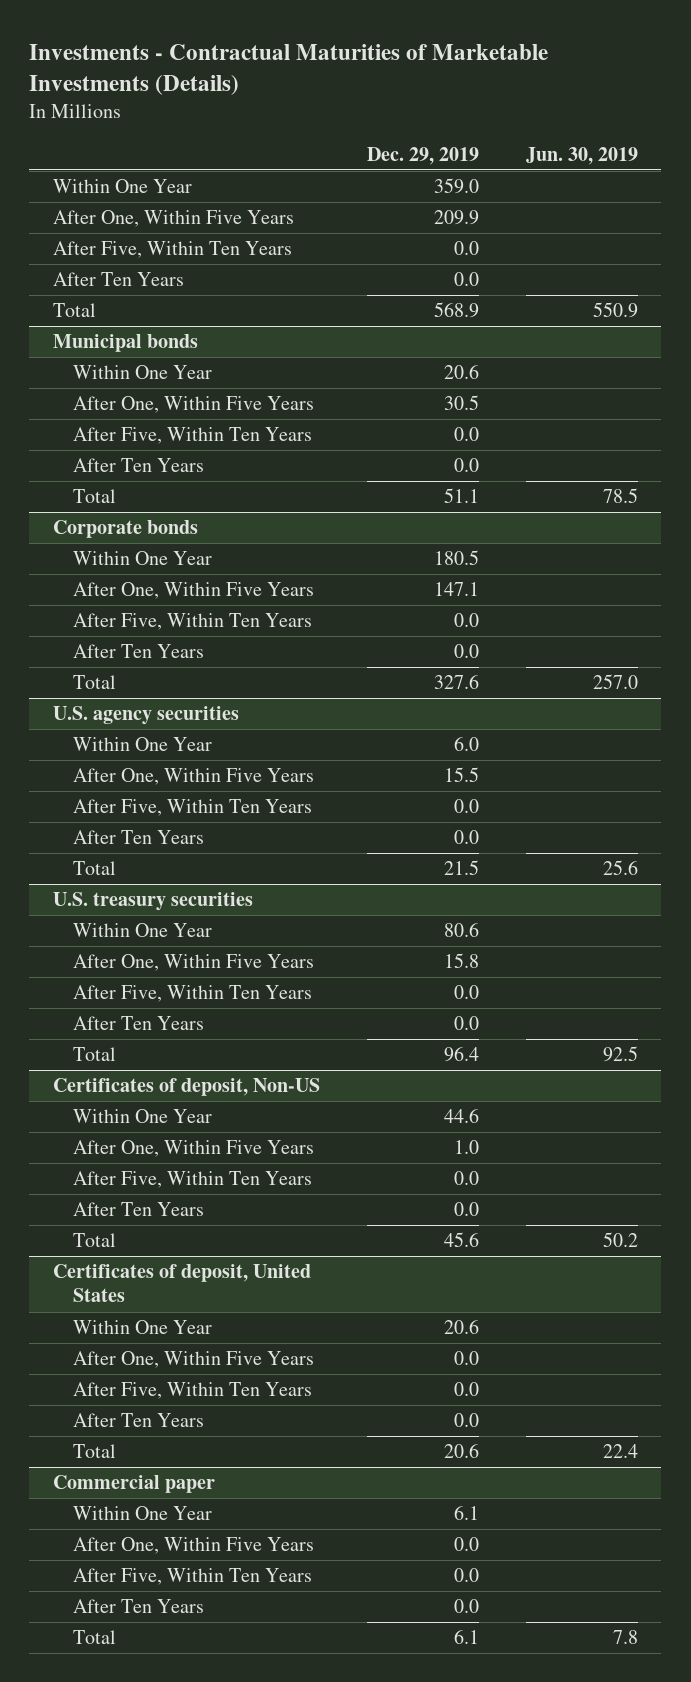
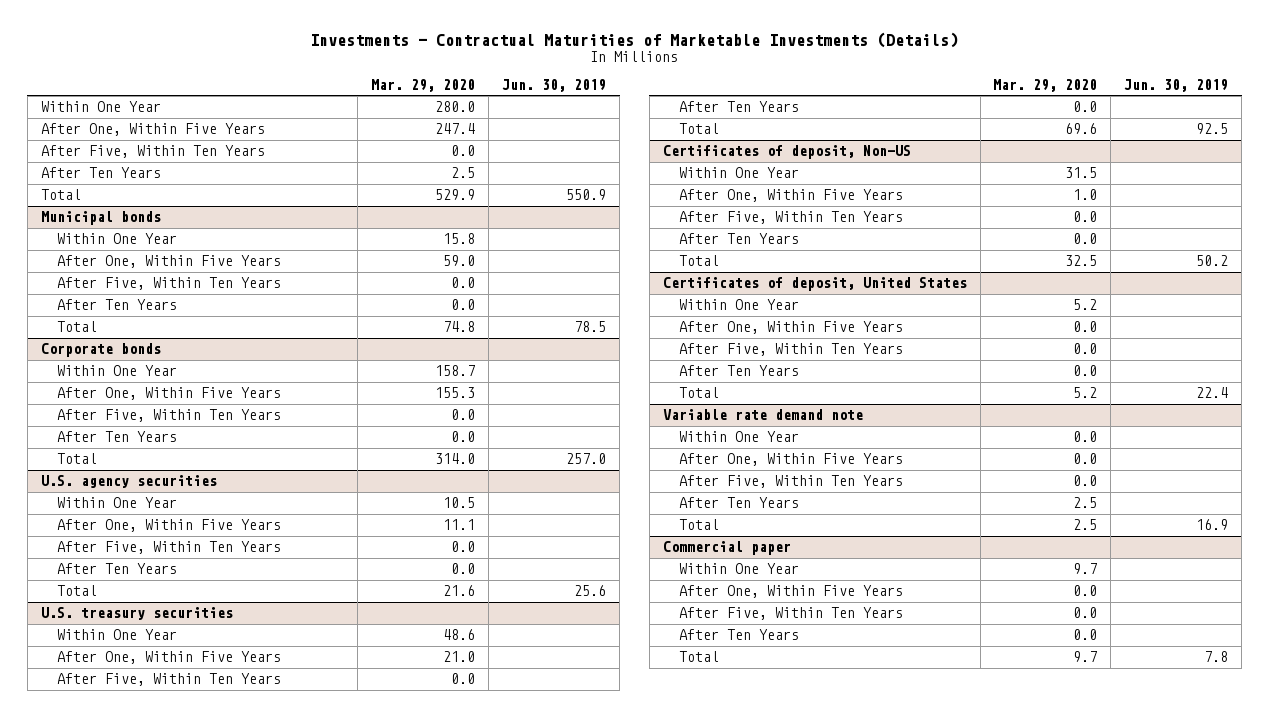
- | Dec. 29, 2019 | Jun. 30, 2019
+ | Mar. 29, 2020 | Jun. 30, 2019
+ Variable rate demand note
+ Within One Year | 0.0 |
+ After One, Within Five Years | 0.0 |
+ After Five, Within Ten Years | 0.0 |
+ After Ten Years | 2.5 |
+ Total | 2.5 | 16.9

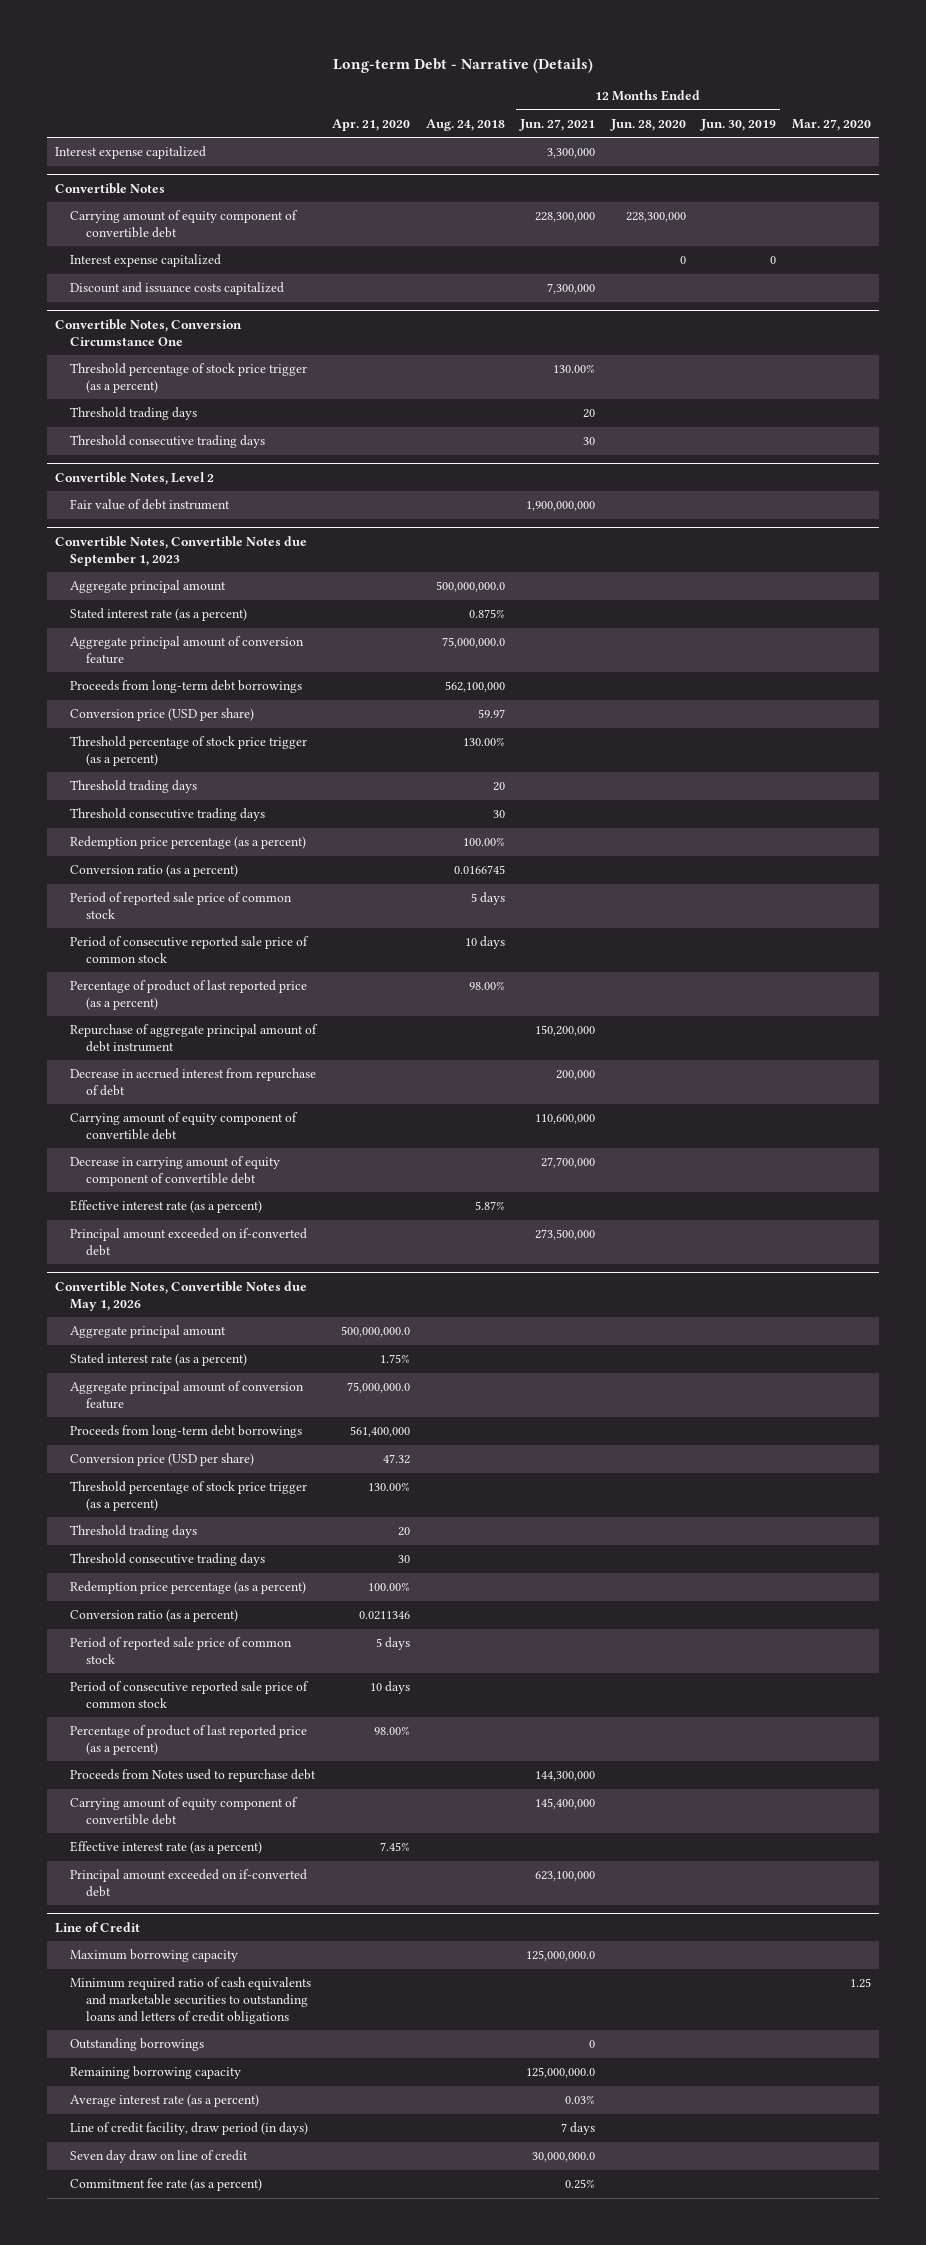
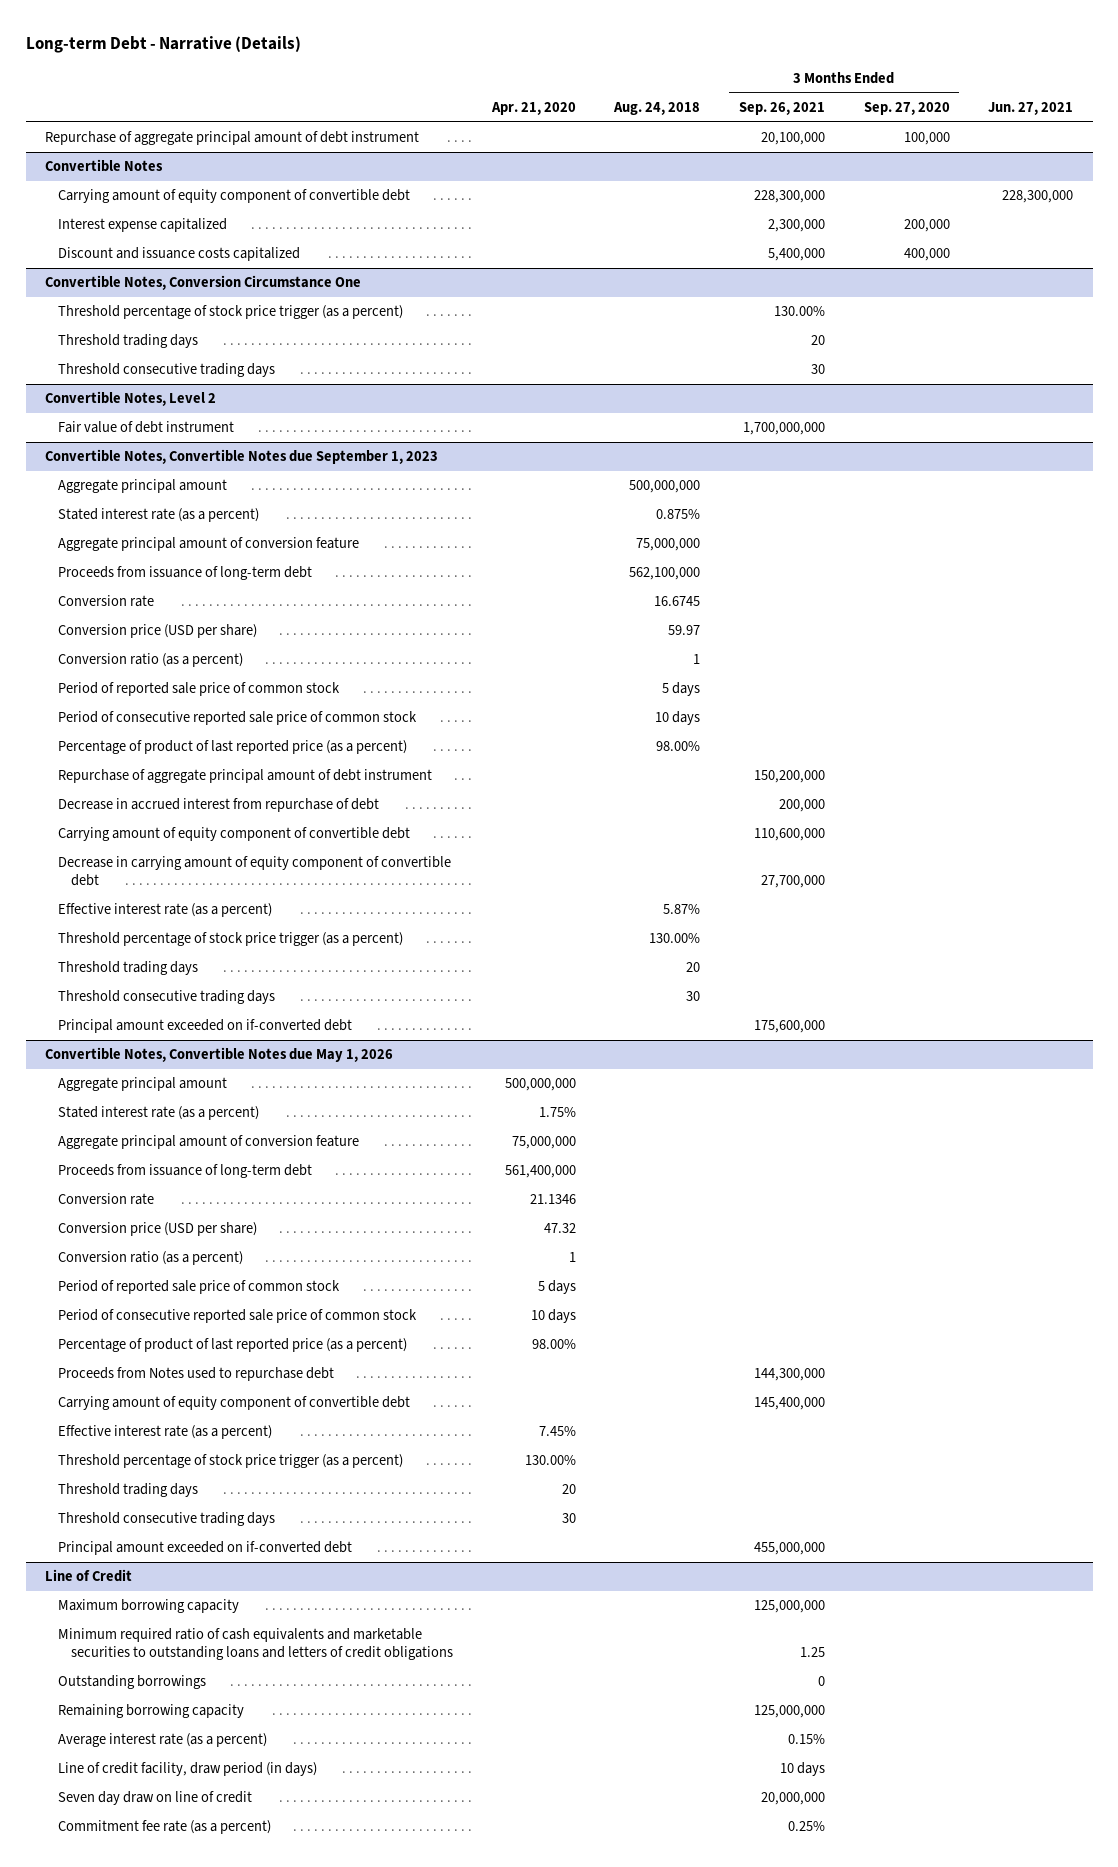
- | Apr. 21, 2020 | Aug. 24, 2018 | 12 Months Ended Jun. 27, 2021 | 12 Months Ended Jun. 28, 2020 | 12 Months Ended Jun. 30, 2019 | Mar. 27, 2020
+ | Apr. 21, 2020 | Aug. 24, 2018 | 3 Months Ended Sep. 26, 2021 | 3 Months Ended Sep. 27, 2020 | Jun. 27, 2021
- Interest expense capitalized | | | 3,300,000 | | |
+ Repurchase of aggregate principal amount of debt instrument | | | 20,100,000 | 100,000 |
@ Convertible Notes, Convertible Notes due September 1, 2023
- Aggregate principal amount | | 500,000,000.0 | | | |
+ Aggregate principal amount | | 500,000,000 | | |
- Aggregate principal amount of conversion feature | | 75,000,000.0 | | | |
- Proceeds from long-term debt borrowings | | 562,100,000 | | | |
+ Aggregate principal amount of conversion feature | | 75,000,000 | | |
+ Proceeds from issuance of long-term debt | | 562,100,000 | | |
+ Conversion rate | | 16.6745 | | |
- Redemption price percentage (as a percent) | | 100.00% | | | |
- Conversion ratio (as a percent) | | 0.0166745 | | | |
+ Conversion ratio (as a percent) | | 1 | | |
moved down: Threshold percentage of stock price trigger (as a percent) | | 130.00% | | |
moved down: Threshold trading days | | 20 | | |
moved down: Threshold consecutive trading days | | 30 | | |
@ Convertible Notes, Convertible Notes due May 1, 2026
- Aggregate principal amount | 500,000,000.0 | | | | |
+ Aggregate principal amount | 500,000,000 | | | |
- Aggregate principal amount of conversion feature | 75,000,000.0 | | | | |
- Proceeds from long-term debt borrowings | 561,400,000 | | | | |
+ Aggregate principal amount of conversion feature | 75,000,000 | | | |
+ Proceeds from issuance of long-term debt | 561,400,000 | | | |
+ Conversion rate | 21.1346 | | | |
- Redemption price percentage (as a percent) | 100.00% | | | | |
- Conversion ratio (as a percent) | 0.0211346 | | | | |
+ Conversion ratio (as a percent) | 1 | | | |
moved down: Threshold percentage of stock price trigger (as a percent) | 130.00% | | | |
moved down: Threshold trading days | 20 | | | |
moved down: Threshold consecutive trading days | 30 | | | |

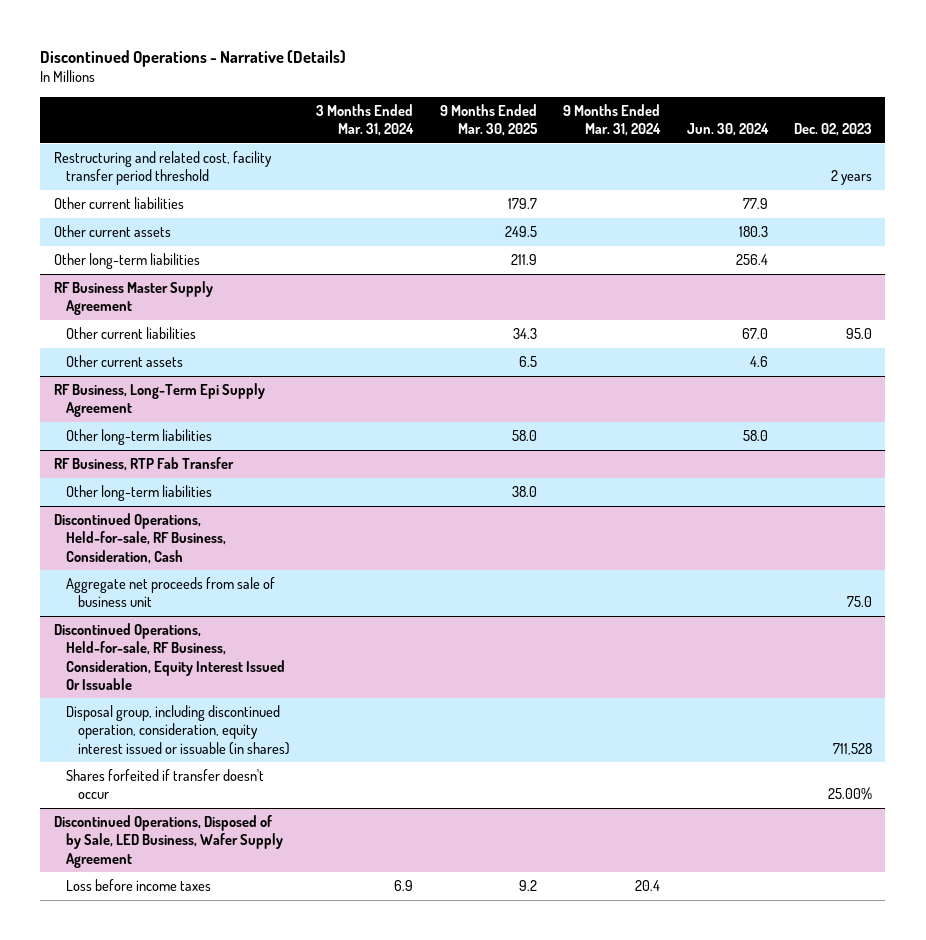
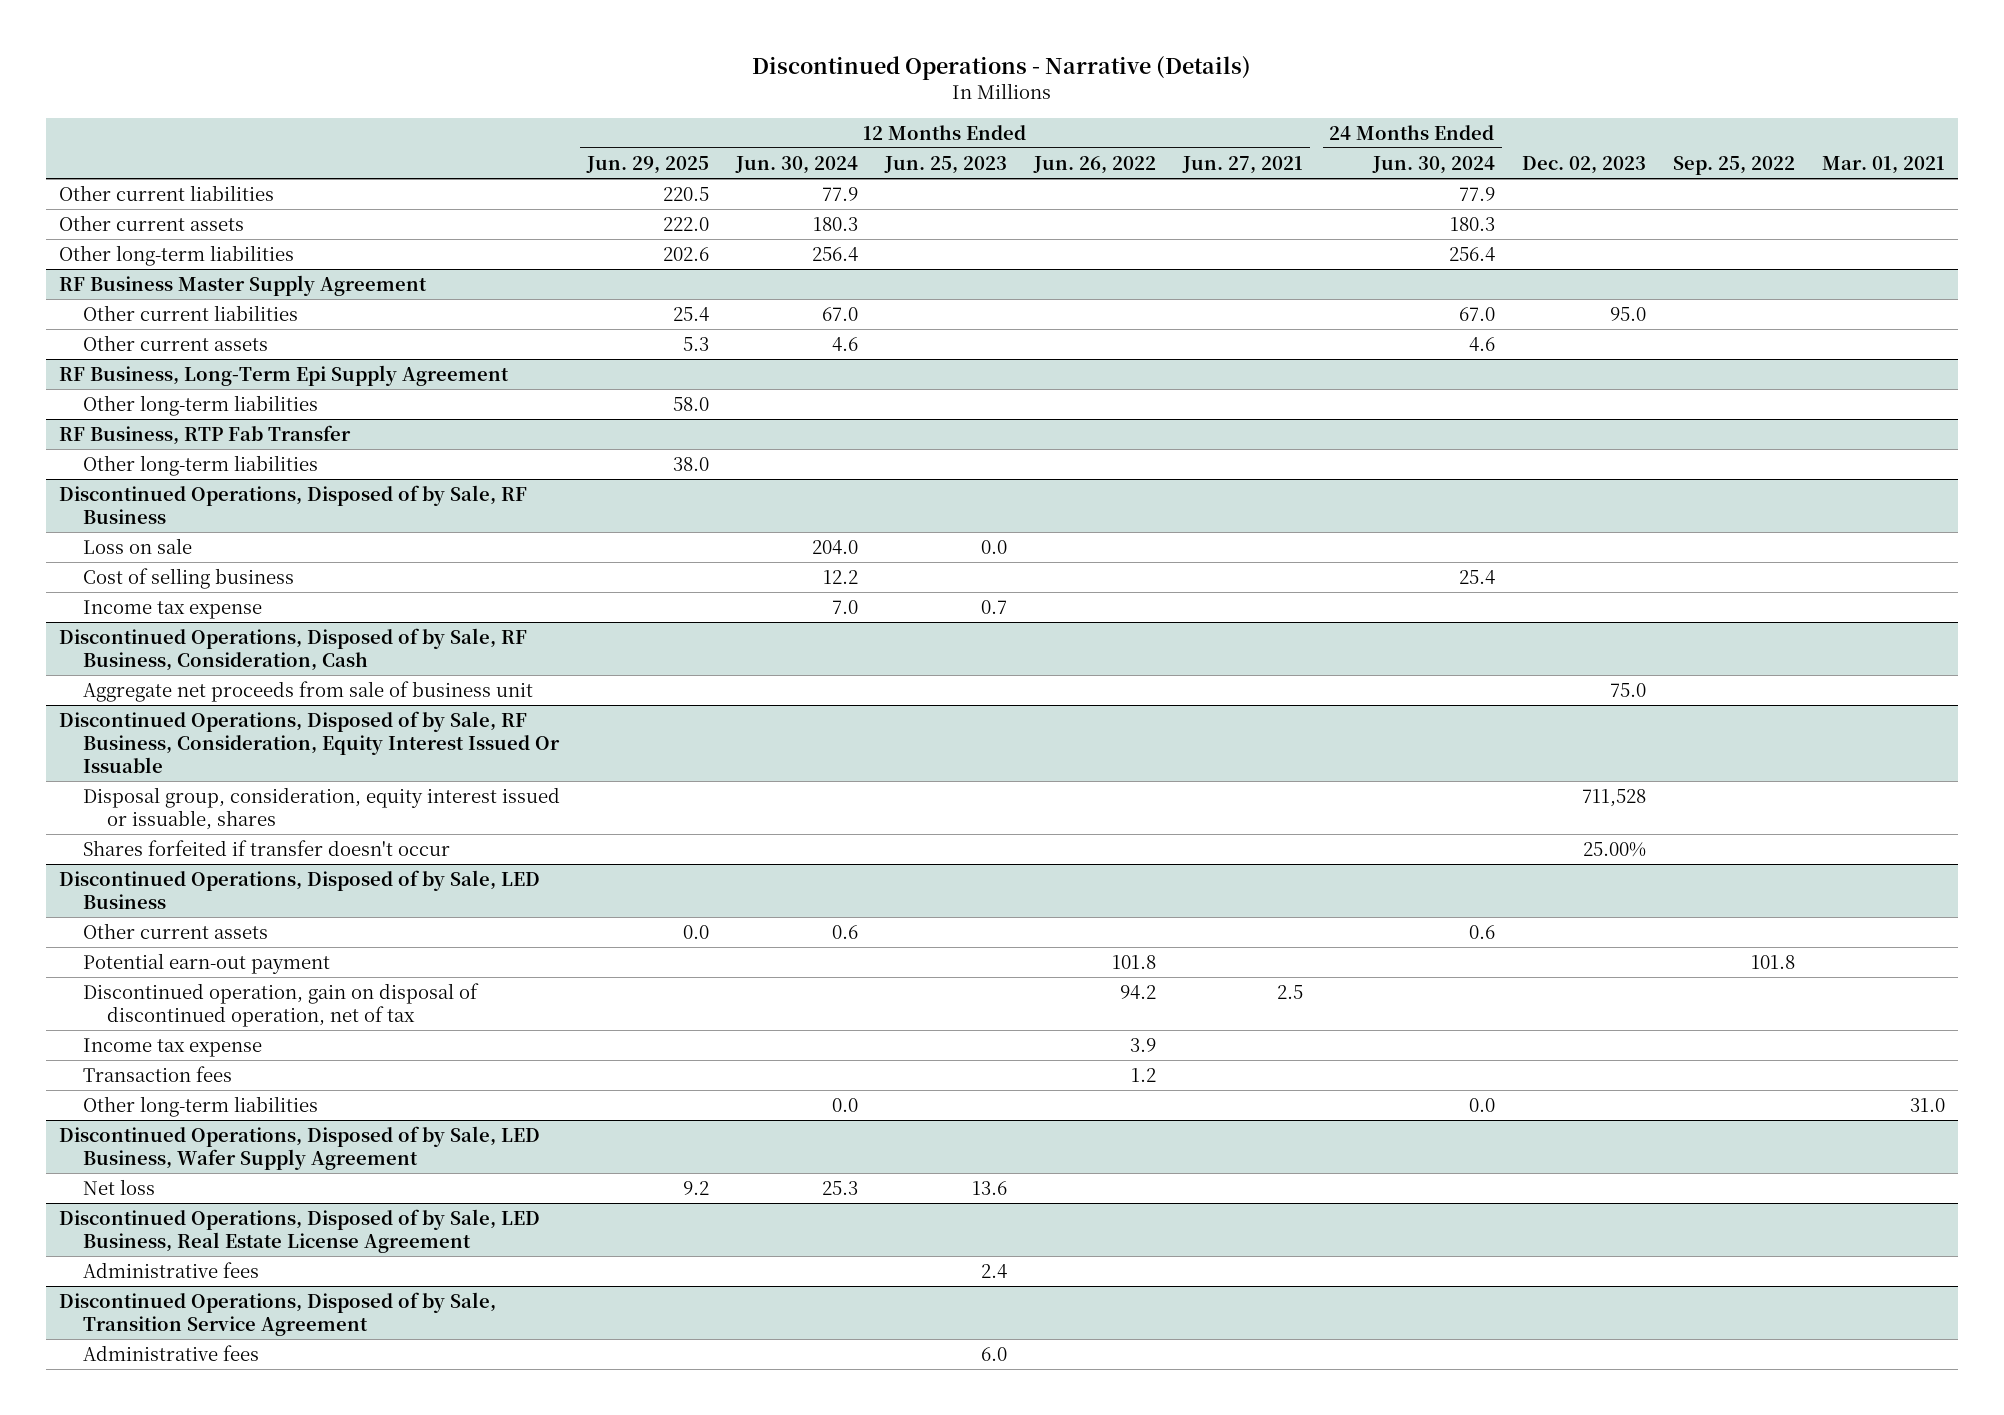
- | 3 Months Ended Mar. 31, 2024 | 9 Months Ended Mar. 30, 2025 | 9 Months Ended Mar. 31, 2024 | Jun. 30, 2024 | Dec. 02, 2023
+ | 12 Months Ended Jun. 29, 2025 | 12 Months Ended Jun. 30, 2024 | 12 Months Ended Jun. 25, 2023 | 12 Months Ended Jun. 26, 2022 | 12 Months Ended Jun. 27, 2021 | 24 Months Ended Jun. 30, 2024 | Dec. 02, 2023 | Sep. 25, 2022 | Mar. 01, 2021
- Restructuring and related cost, facility transfer period threshold | | | | | 2 years
- Discontinued Operations, Held-for-sale, RF Business, Consideration, Cash
+ Discontinued Operations, Disposed of by Sale, RF Business
+ Loss on sale | | 204.0 | 0.0 | | | | | |
+ Cost of selling business | | 12.2 | | | | 25.4 | | |
+ Income tax expense | | 7.0 | 0.7 | | | | | |
+ Discontinued Operations, Disposed of by Sale, RF Business, Consideration, Cash
- Discontinued Operations, Held-for-sale, RF Business, Consideration, Equity Interest Issued Or Issuable
- Disposal group, including discontinued operation, consideration, equity interest issued or issuable (in shares) | | | | | 711,528
+ Discontinued Operations, Disposed of by Sale, RF Business, Consideration, Equity Interest Issued Or Issuable
+ Disposal group, consideration, equity interest issued or issuable, shares | | | | | | | 711,528 | |
+ Discontinued Operations, Disposed of by Sale, LED Business
+ Other current assets | 0.0 | 0.6 | | | | 0.6 | | |
+ Potential earn-out payment | | | | 101.8 | | | | 101.8 |
+ Discontinued operation, gain on disposal of discontinued operation, net of tax | | | | 94.2 | 2.5 | | | |
+ Income tax expense | | | | 3.9 | | | | |
+ Transaction fees | | | | 1.2 | | | | |
+ Other long-term liabilities | | 0.0 | | | | 0.0 | | | 31.0
@ Discontinued Operations, Disposed of by Sale, LED Business, Wafer Supply Agreement
- Loss before income taxes | 6.9 | 9.2 | 20.4 | |
+ Net loss | 9.2 | 25.3 | 13.6 | | | | | |
+ Discontinued Operations, Disposed of by Sale, LED Business, Real Estate License Agreement
+ Administrative fees | | | 2.4 | | | | | |
+ Discontinued Operations, Disposed of by Sale, Transition Service Agreement
+ Administrative fees | | | 6.0 | | | | | |

